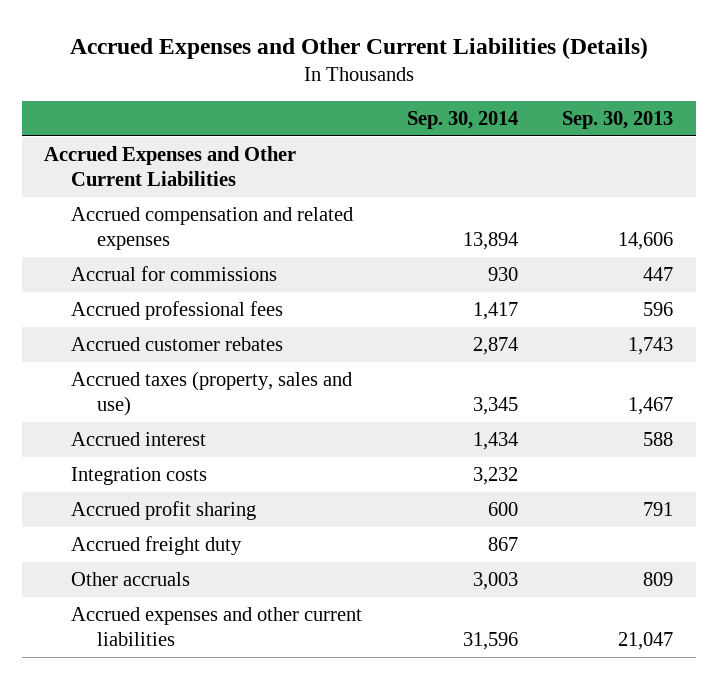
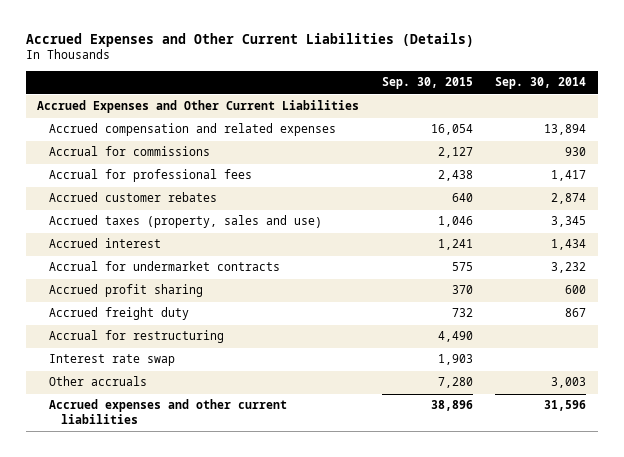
- | Sep. 30, 2014 | Sep. 30, 2013
+ | Sep. 30, 2015 | Sep. 30, 2014
- Accrued professional fees | 1,417 | 596
+ Accrual for professional fees | 2,438 | 1,417
- Integration costs | 3,232 |
+ Accrual for undermarket contracts | 575 | 3,232
+ Accrual for restructuring | 4,490 |
+ Interest rate swap | 1,903 |

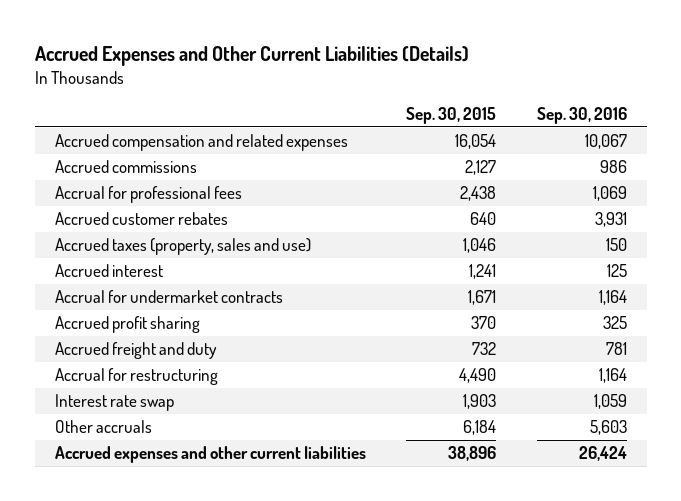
- | Sep. 30, 2015 | Sep. 30, 2014
+ | Sep. 30, 2015 | Sep. 30, 2016
- Accrued Expenses and Other Current Liabilities
- Accrual for commissions | 2,127 | 930
+ Accrued commissions | 2,127 | 986
- Accrual for undermarket contracts | 575 | 3,232
+ Accrual for undermarket contracts | 1,671 | 1,164
- Accrued freight duty | 732 | 867
+ Accrued freight and duty | 732 | 781
- Other accruals | 7,280 | 3,003
+ Other accruals | 6,184 | 5,603

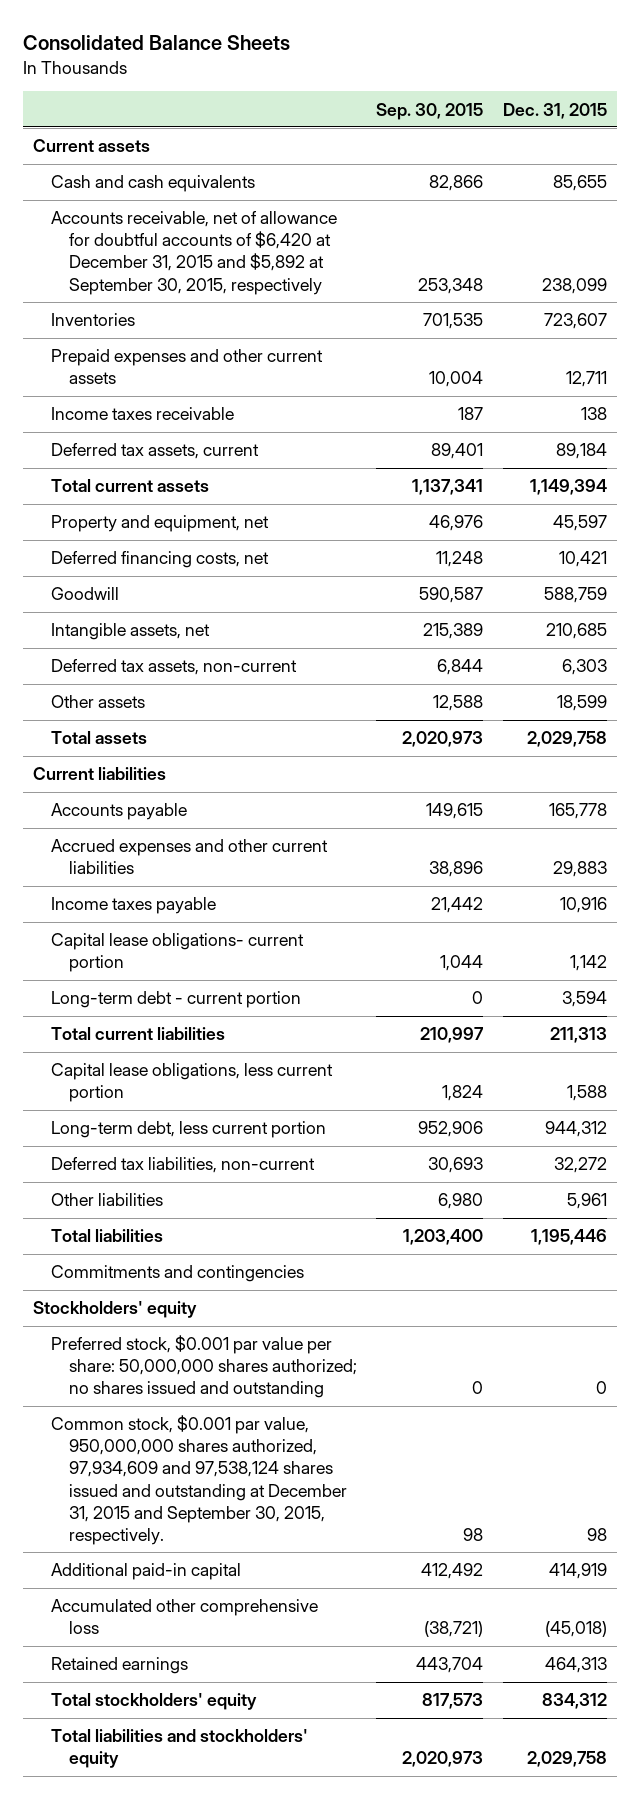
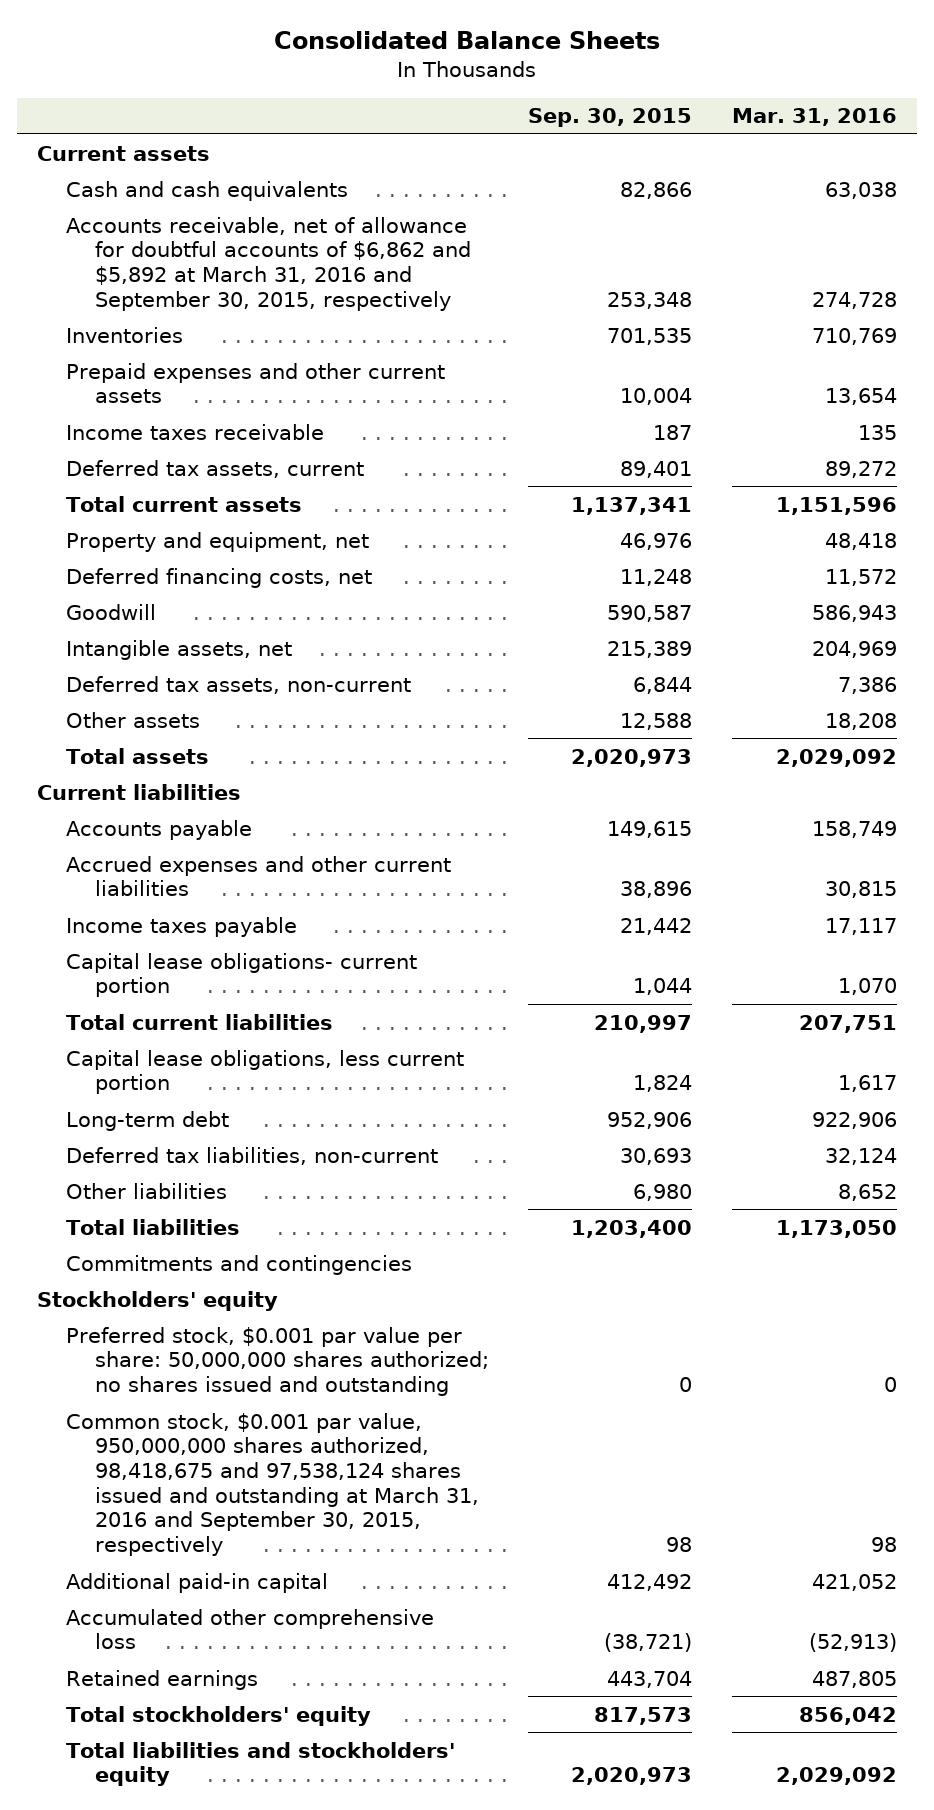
- | Sep. 30, 2015 | Dec. 31, 2015
+ | Sep. 30, 2015 | Mar. 31, 2016
- Accounts receivable, net of allowance for doubtful accounts of $6,420 at December 31, 2015 and $5,892 at September 30, 2015, respectively | 253,348 | 238,099
+ Accounts receivable, net of allowance for doubtful accounts of $6,862 and $5,892 at March 31, 2016 and September 30, 2015, respectively | 253,348 | 274,728
- Long-term debt - current portion | 0 | 3,594
- Long-term debt, less current portion | 952,906 | 944,312
+ Long-term debt | 952,906 | 922,906
- Common stock, $0.001 par value, 950,000,000 shares authorized, 97,934,609 and 97,538,124 shares issued and outstanding at December 31, 2015 and September 30, 2015, respectively. | 98 | 98
+ Common stock, $0.001 par value, 950,000,000 shares authorized, 98,418,675 and 97,538,124 shares issued and outstanding at March 31, 2016 and September 30, 2015, respectively | 98 | 98

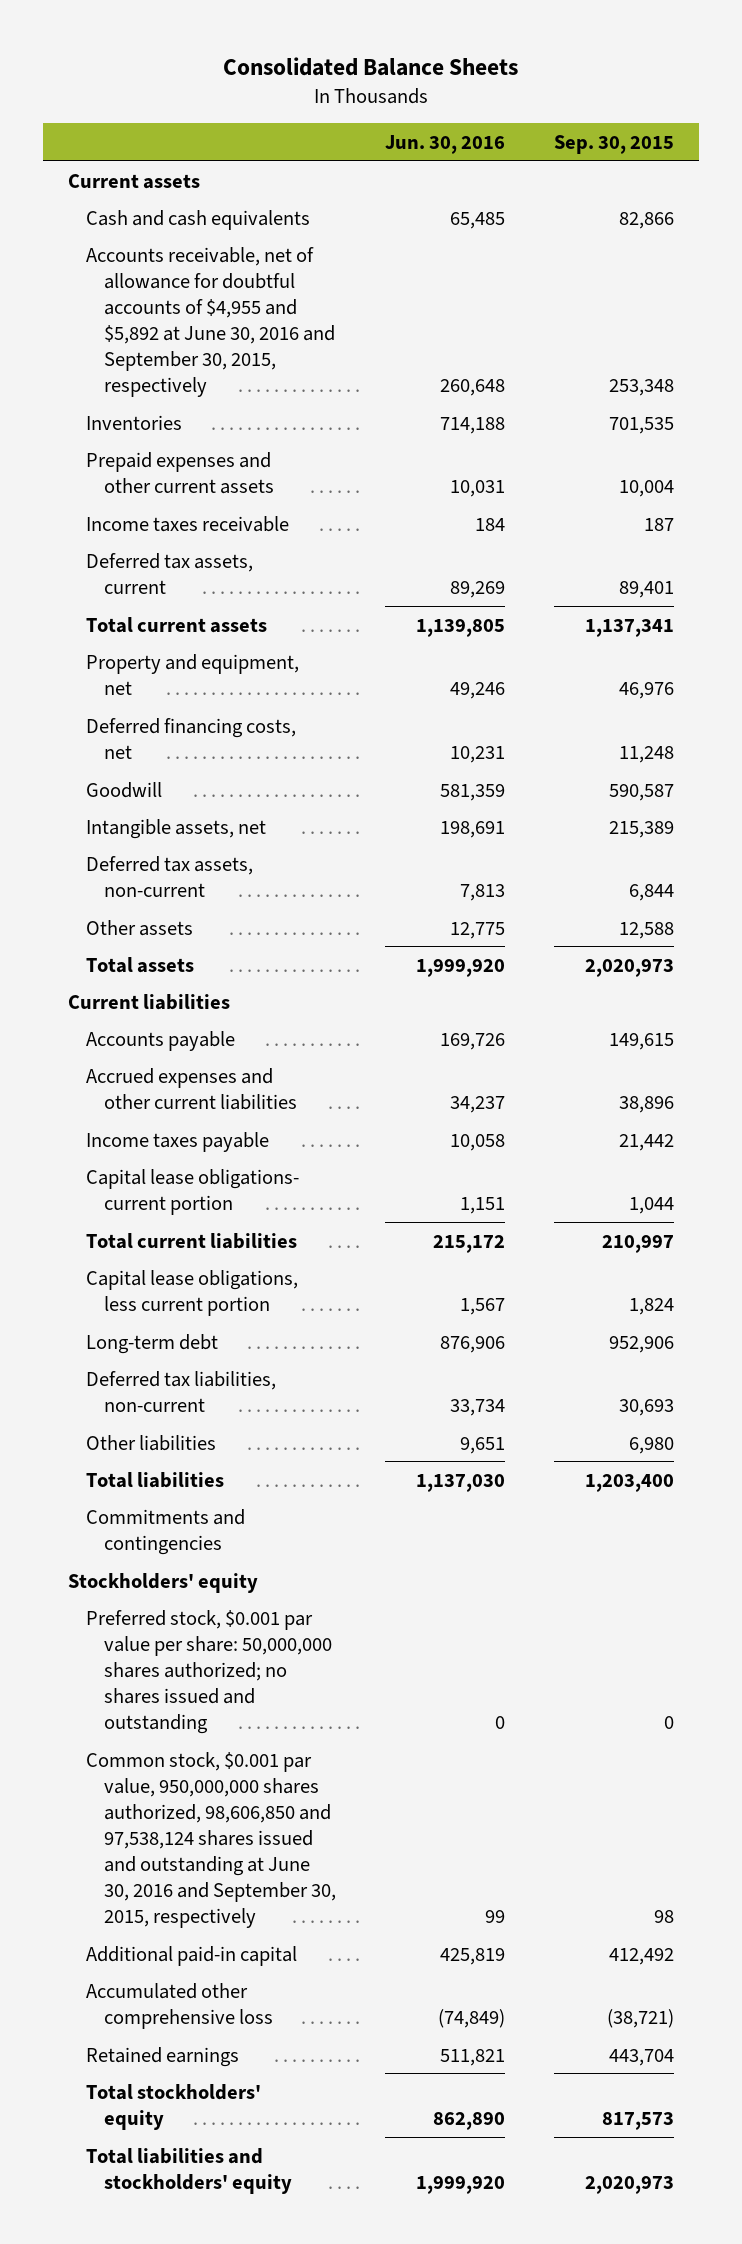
- | Sep. 30, 2015 | Mar. 31, 2016
+ | Jun. 30, 2016 | Sep. 30, 2015
- Accounts receivable, net of allowance for doubtful accounts of $6,862 and $5,892 at March 31, 2016 and September 30, 2015, respectively | 253,348 | 274,728
+ Accounts receivable, net of allowance for doubtful accounts of $4,955 and $5,892 at June 30, 2016 and September 30, 2015, respectively | 260,648 | 253,348
- Common stock, $0.001 par value, 950,000,000 shares authorized, 98,418,675 and 97,538,124 shares issued and outstanding at March 31, 2016 and September 30, 2015, respectively | 98 | 98
+ Common stock, $0.001 par value, 950,000,000 shares authorized, 98,606,850 and 97,538,124 shares issued and outstanding at June 30, 2016 and September 30, 2015, respectively | 99 | 98

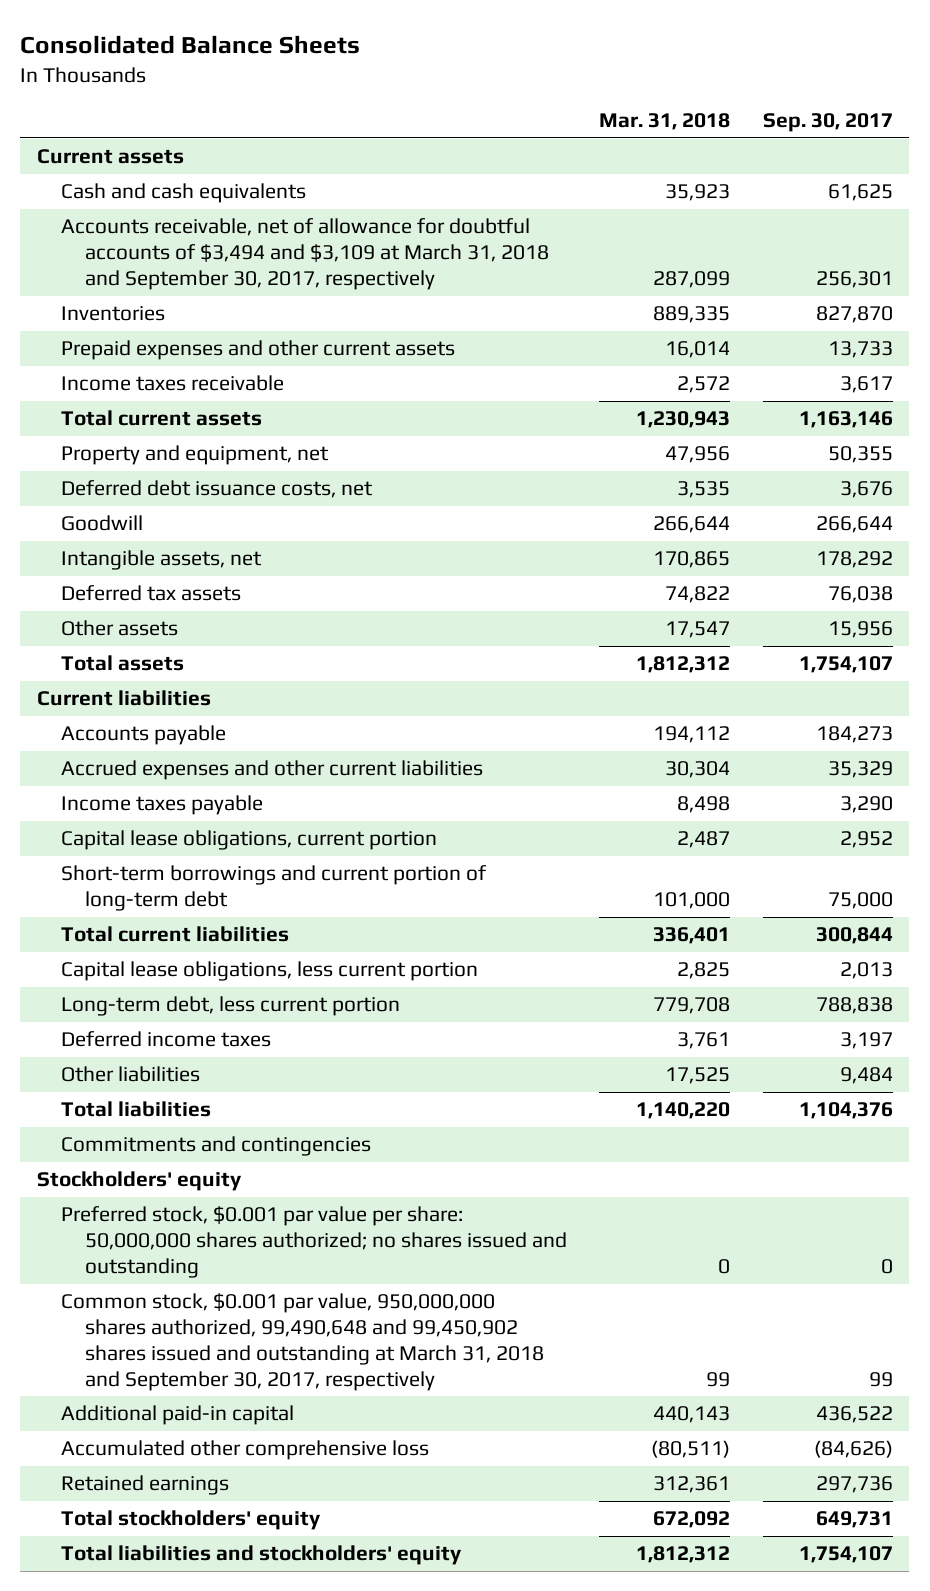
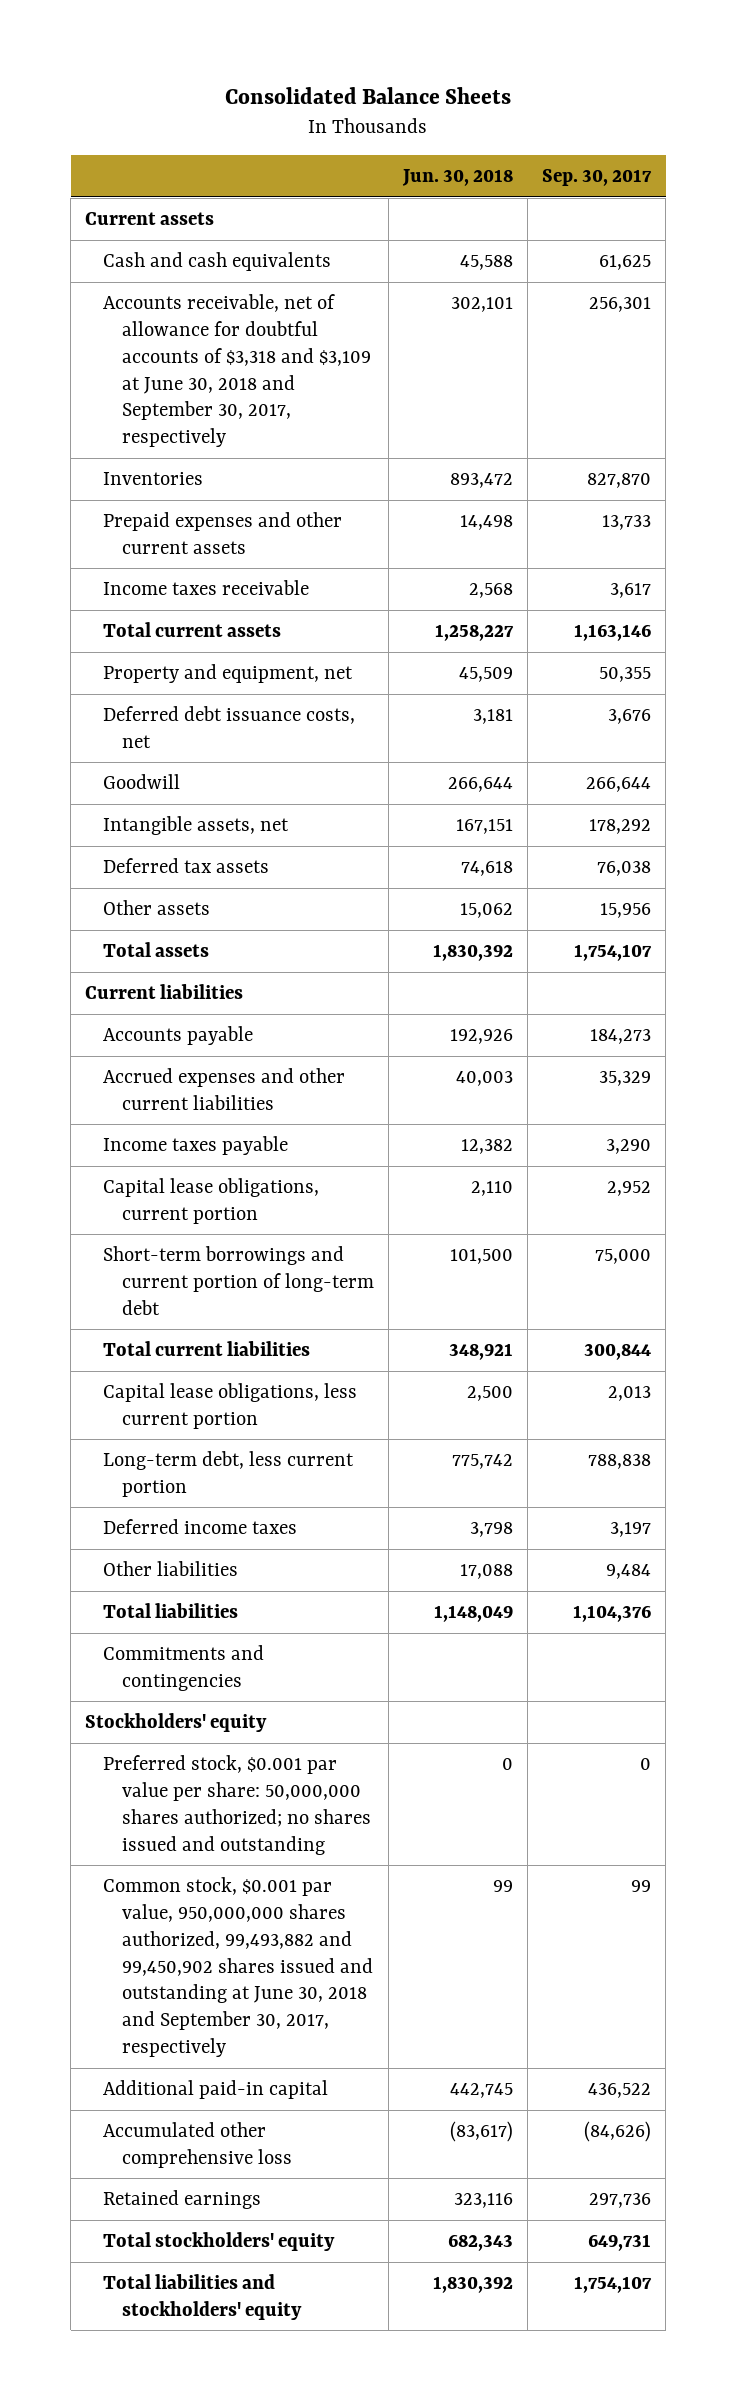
- | Mar. 31, 2018 | Sep. 30, 2017
+ | Jun. 30, 2018 | Sep. 30, 2017
- Accounts receivable, net of allowance for doubtful accounts of $3,494 and $3,109 at March 31, 2018 and September 30, 2017, respectively | 287,099 | 256,301
+ Accounts receivable, net of allowance for doubtful accounts of $3,318 and $3,109 at June 30, 2018 and September 30, 2017, respectively | 302,101 | 256,301
- Common stock, $0.001 par value, 950,000,000 shares authorized, 99,490,648 and 99,450,902 shares issued and outstanding at March 31, 2018 and September 30, 2017, respectively | 99 | 99
+ Common stock, $0.001 par value, 950,000,000 shares authorized, 99,493,882 and 99,450,902 shares issued and outstanding at June 30, 2018 and September 30, 2017, respectively | 99 | 99

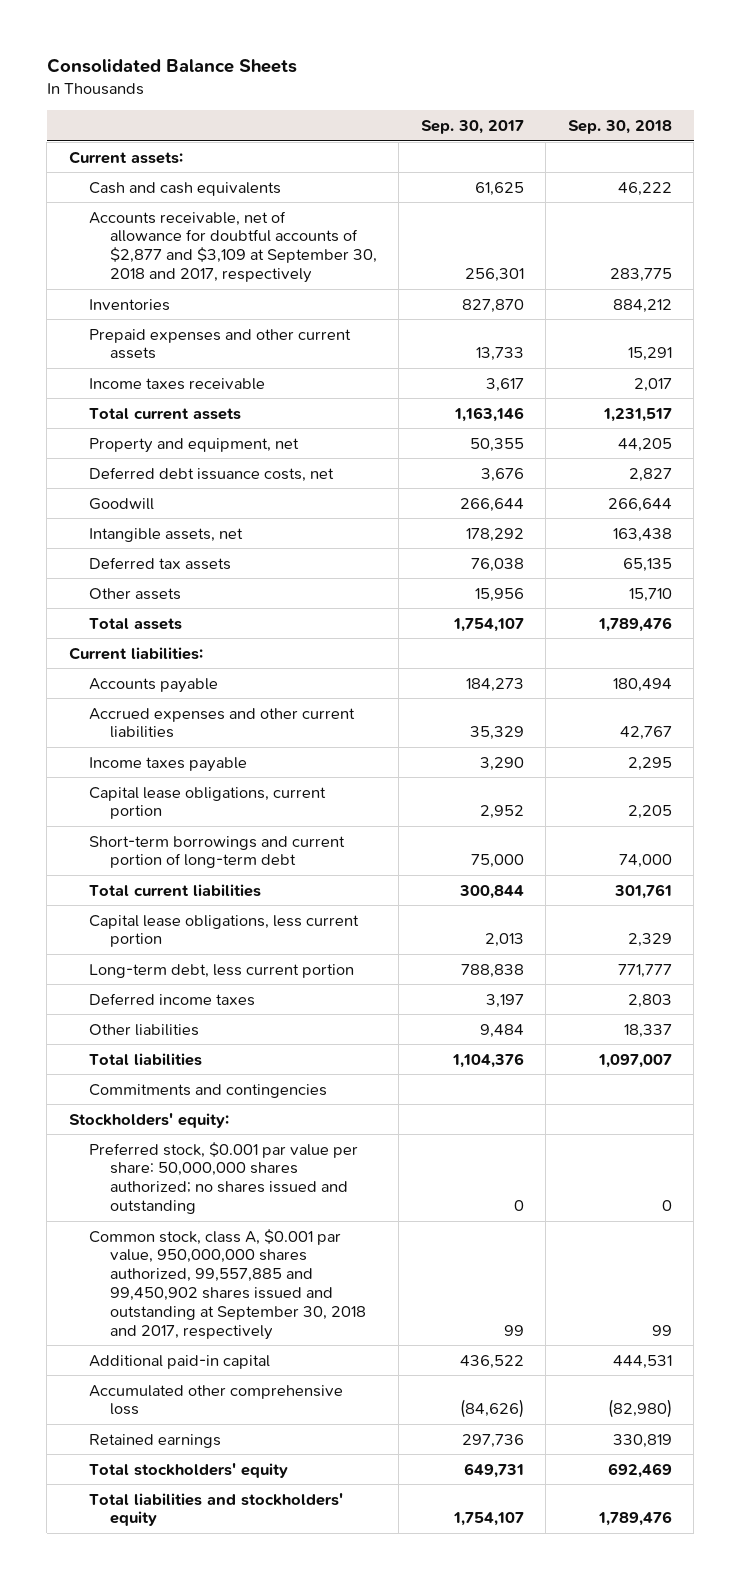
- | Jun. 30, 2018 | Sep. 30, 2017
+ | Sep. 30, 2017 | Sep. 30, 2018
- Current assets
+ Current assets:
- Accounts receivable, net of allowance for doubtful accounts of $3,318 and $3,109 at June 30, 2018 and September 30, 2017, respectively | 302,101 | 256,301
+ Accounts receivable, net of allowance for doubtful accounts of $2,877 and $3,109 at September 30, 2018 and 2017, respectively | 256,301 | 283,775
- Current liabilities
+ Current liabilities:
- Stockholders' equity
+ Stockholders' equity:
- Common stock, $0.001 par value, 950,000,000 shares authorized, 99,493,882 and 99,450,902 shares issued and outstanding at June 30, 2018 and September 30, 2017, respectively | 99 | 99
+ Common stock, class A, $0.001 par value, 950,000,000 shares authorized, 99,557,885 and 99,450,902 shares issued and outstanding at September 30, 2018 and 2017, respectively | 99 | 99

